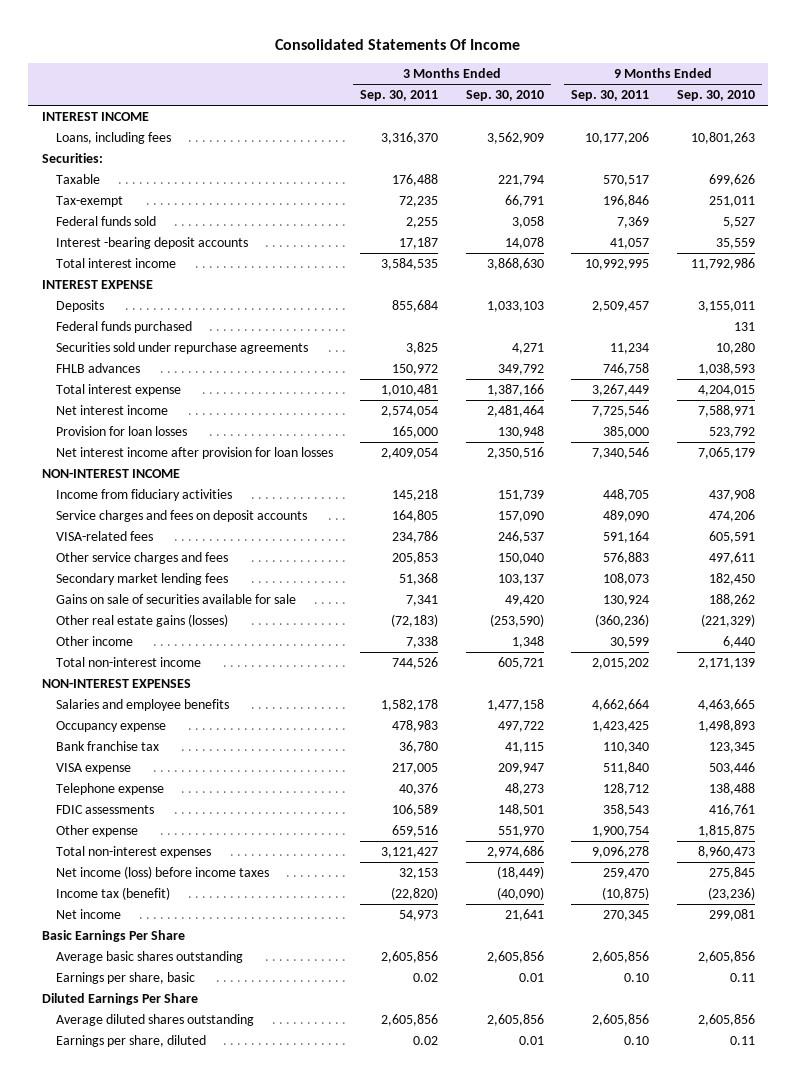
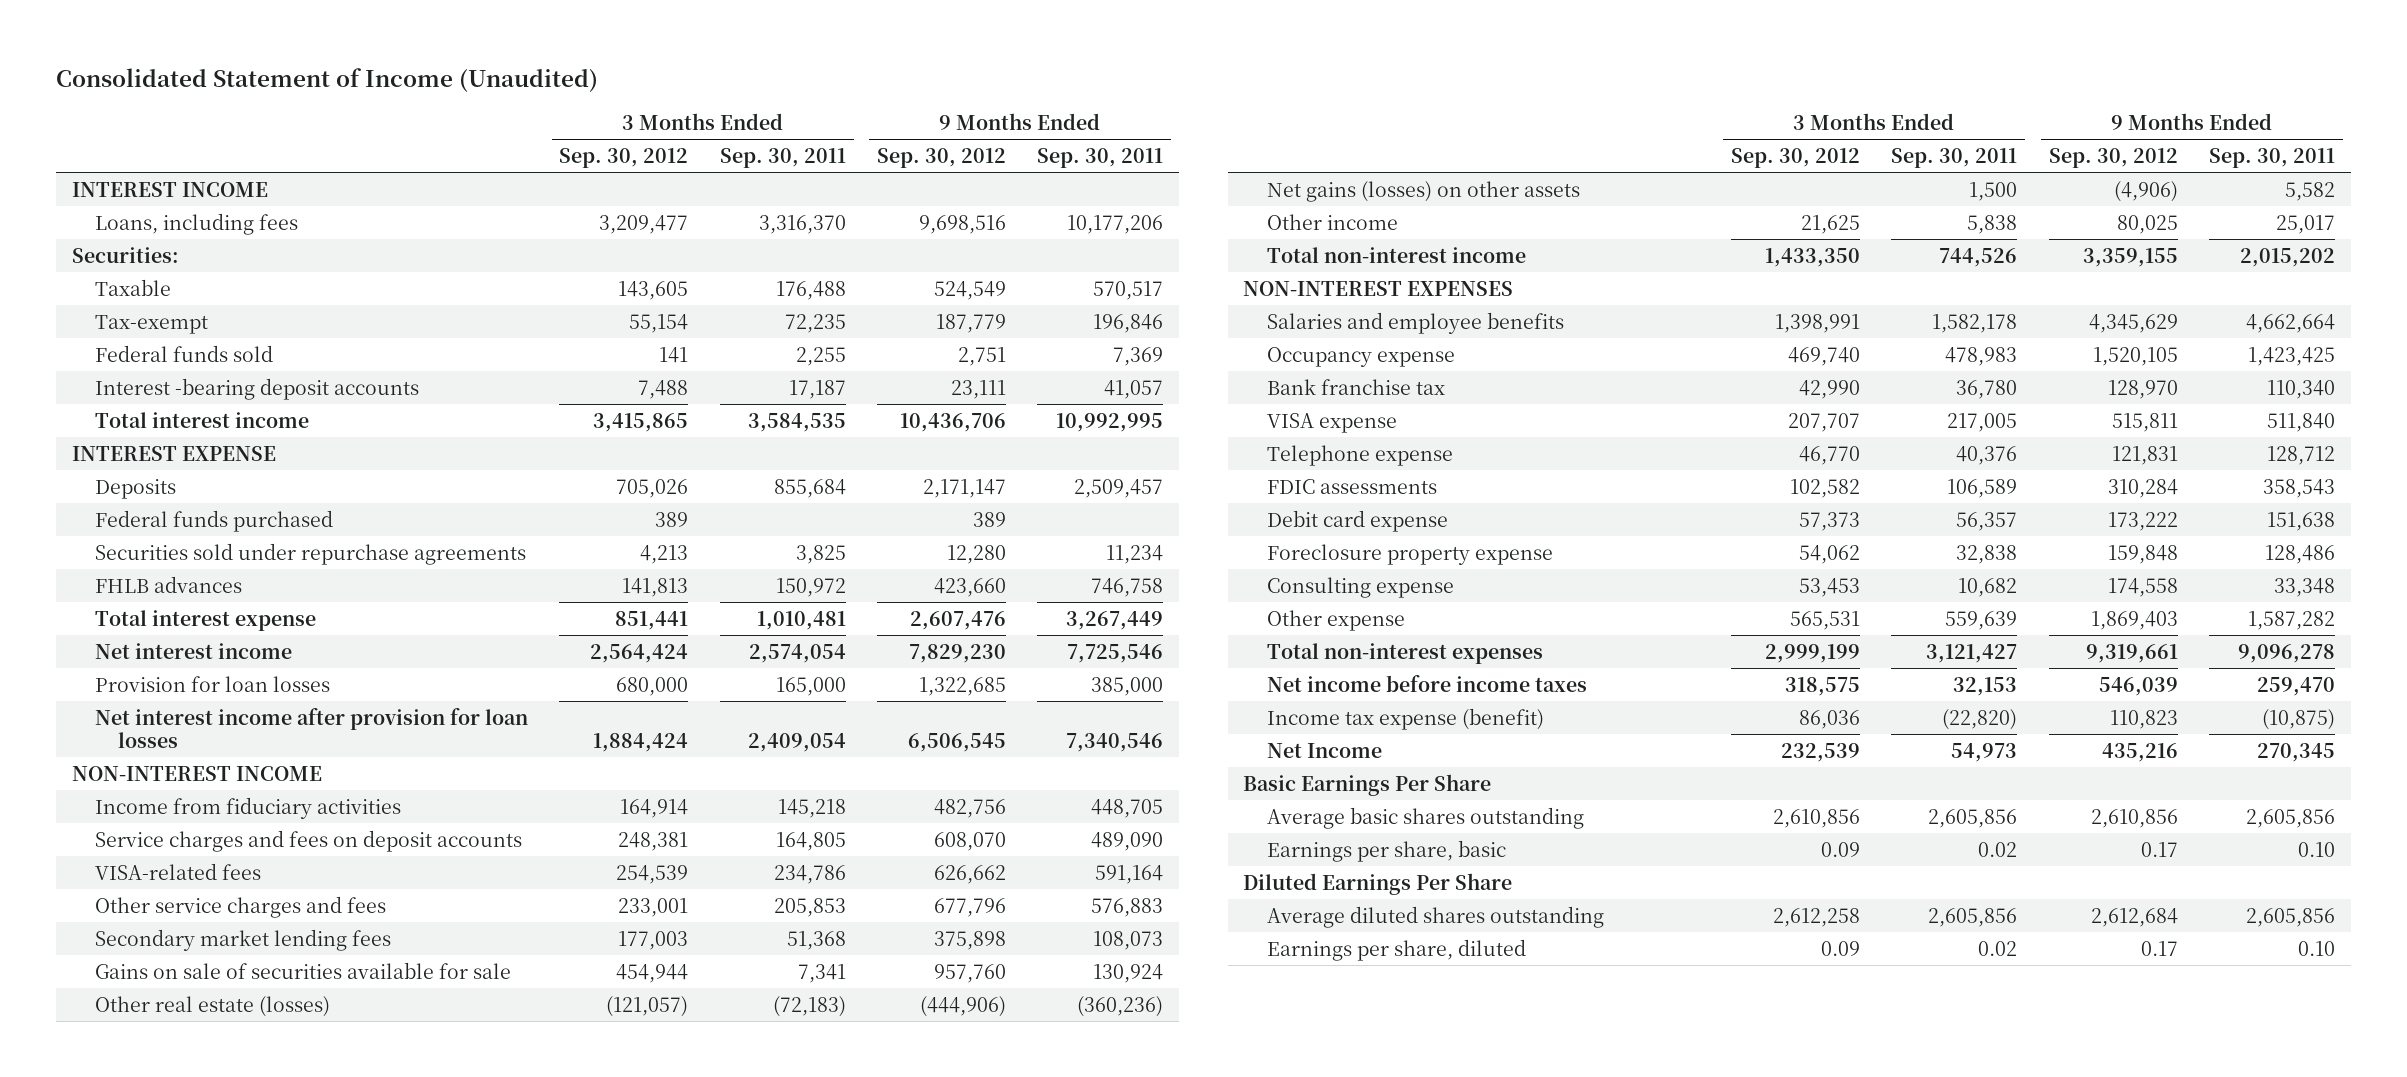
- Consolidated Statements Of Income
+ Consolidated Statement of Income (Unaudited)
- | 3 Months Ended Sep. 30, 2011 | 3 Months Ended Sep. 30, 2010 | 9 Months Ended Sep. 30, 2011 | 9 Months Ended Sep. 30, 2010
+ | 3 Months Ended Sep. 30, 2012 | 3 Months Ended Sep. 30, 2011 | 9 Months Ended Sep. 30, 2012 | 9 Months Ended Sep. 30, 2011
- Other real estate gains (losses) | (72,183) | (253,590) | (360,236) | (221,329)
- Other income | 7,338 | 1,348 | 30,599 | 6,440
+ Other real estate (losses) | (121,057) | (72,183) | (444,906) | (360,236)
+ Net gains (losses) on other assets | | 1,500 | (4,906) | 5,582
+ Other income | 21,625 | 5,838 | 80,025 | 25,017
- Other expense | 659,516 | 551,970 | 1,900,754 | 1,815,875
+ Debit card expense | 57,373 | 56,357 | 173,222 | 151,638
+ Foreclosure property expense | 54,062 | 32,838 | 159,848 | 128,486
+ Consulting expense | 53,453 | 10,682 | 174,558 | 33,348
+ Other expense | 565,531 | 559,639 | 1,869,403 | 1,587,282
- Net income (loss) before income taxes | 32,153 | (18,449) | 259,470 | 275,845
- Income tax (benefit) | (22,820) | (40,090) | (10,875) | (23,236)
- Net income | 54,973 | 21,641 | 270,345 | 299,081
+ Net income before income taxes | 318,575 | 32,153 | 546,039 | 259,470
+ Income tax expense (benefit) | 86,036 | (22,820) | 110,823 | (10,875)
+ Net Income | 232,539 | 54,973 | 435,216 | 270,345

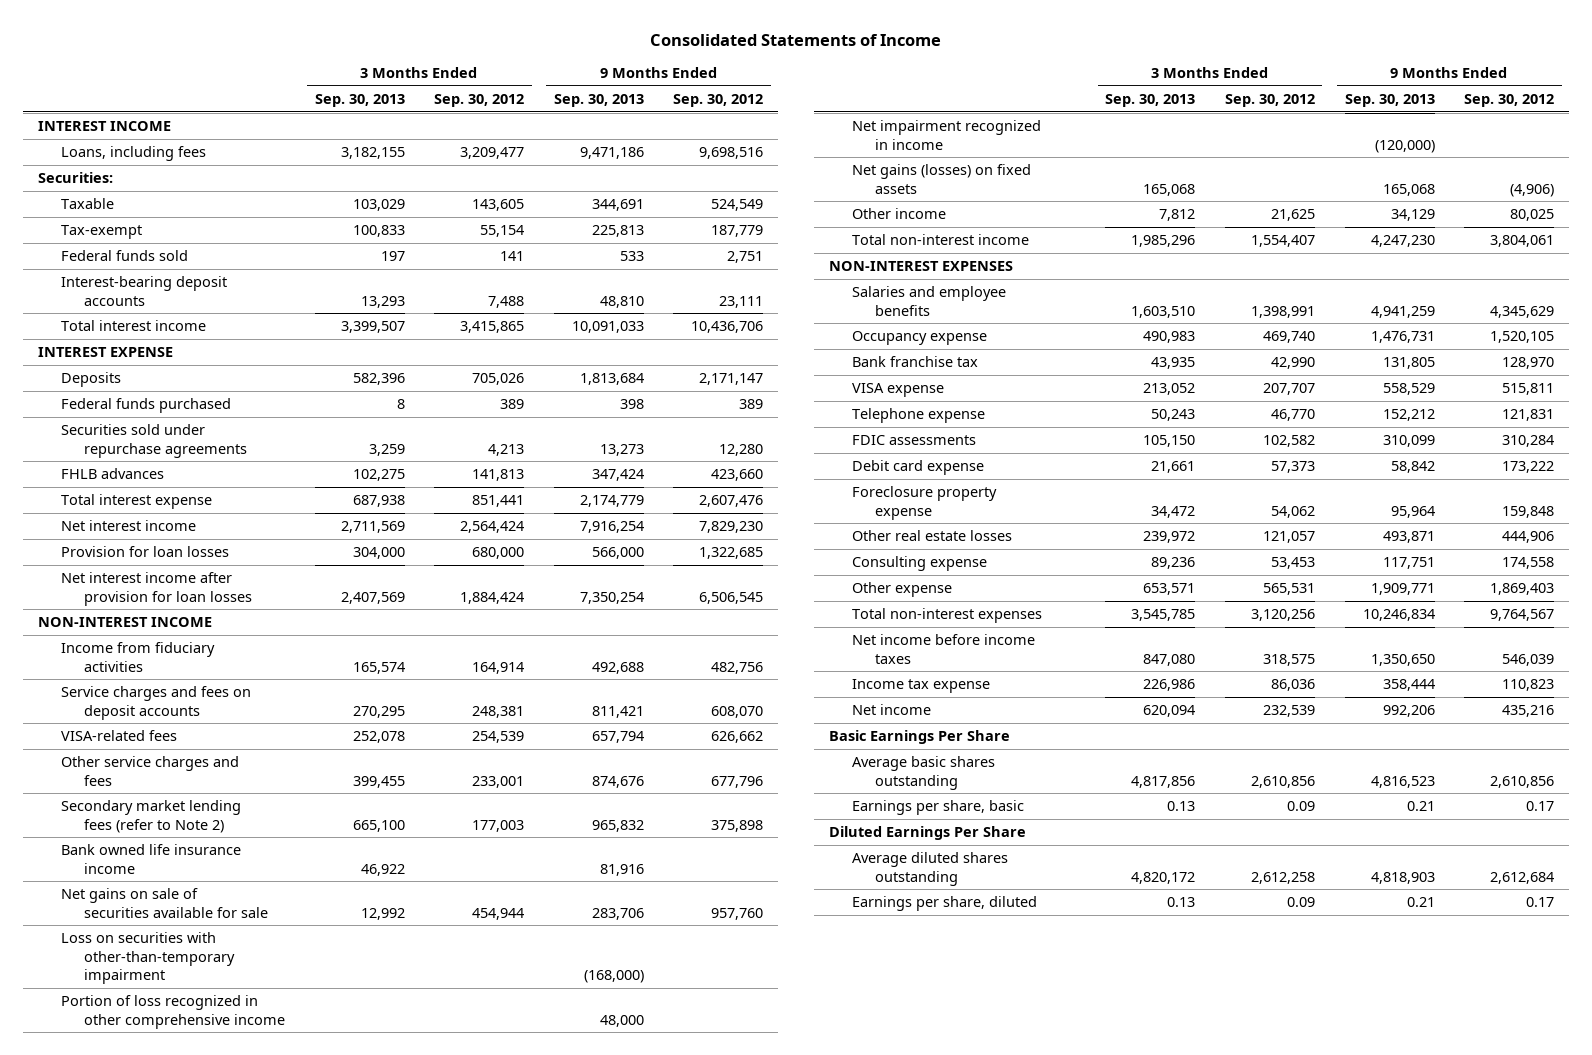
- Consolidated Statement of Income (Unaudited)
+ Consolidated Statements of Income
- | 3 Months Ended Sep. 30, 2012 | 3 Months Ended Sep. 30, 2011 | 9 Months Ended Sep. 30, 2012 | 9 Months Ended Sep. 30, 2011
+ | 3 Months Ended Sep. 30, 2013 | 3 Months Ended Sep. 30, 2012 | 9 Months Ended Sep. 30, 2013 | 9 Months Ended Sep. 30, 2012
- Interest -bearing deposit accounts | 7,488 | 17,187 | 23,111 | 41,057
+ Interest-bearing deposit accounts | 13,293 | 7,488 | 48,810 | 23,111
- Secondary market lending fees | 177,003 | 51,368 | 375,898 | 108,073
- Gains on sale of securities available for sale | 454,944 | 7,341 | 957,760 | 130,924
- Other real estate (losses) | (121,057) | (72,183) | (444,906) | (360,236)
- Net gains (losses) on other assets | | 1,500 | (4,906) | 5,582
+ Secondary market lending fees (refer to Note 2) | 665,100 | 177,003 | 965,832 | 375,898
+ Bank owned life insurance income | 46,922 | | 81,916 |
+ Net gains on sale of securities available for sale | 12,992 | 454,944 | 283,706 | 957,760
+ Loss on securities with other-than-temporary impairment | | | (168,000) |
+ Portion of loss recognized in other comprehensive income | | | 48,000 |
+ Net impairment recognized in income | | | (120,000) |
+ Net gains (losses) on fixed assets | 165,068 | | 165,068 | (4,906)
- Total non-interest income | 1,433,350 | 744,526 | 3,359,155 | 2,015,202
+ Total non-interest income | 1,985,296 | 1,554,407 | 4,247,230 | 3,804,061
+ Other real estate losses | 239,972 | 121,057 | 493,871 | 444,906
- Total non-interest expenses | 2,999,199 | 3,121,427 | 9,319,661 | 9,096,278
+ Total non-interest expenses | 3,545,785 | 3,120,256 | 10,246,834 | 9,764,567
- Income tax expense (benefit) | 86,036 | (22,820) | 110,823 | (10,875)
- Net Income | 232,539 | 54,973 | 435,216 | 270,345
+ Income tax expense | 226,986 | 86,036 | 358,444 | 110,823
+ Net income | 620,094 | 232,539 | 992,206 | 435,216

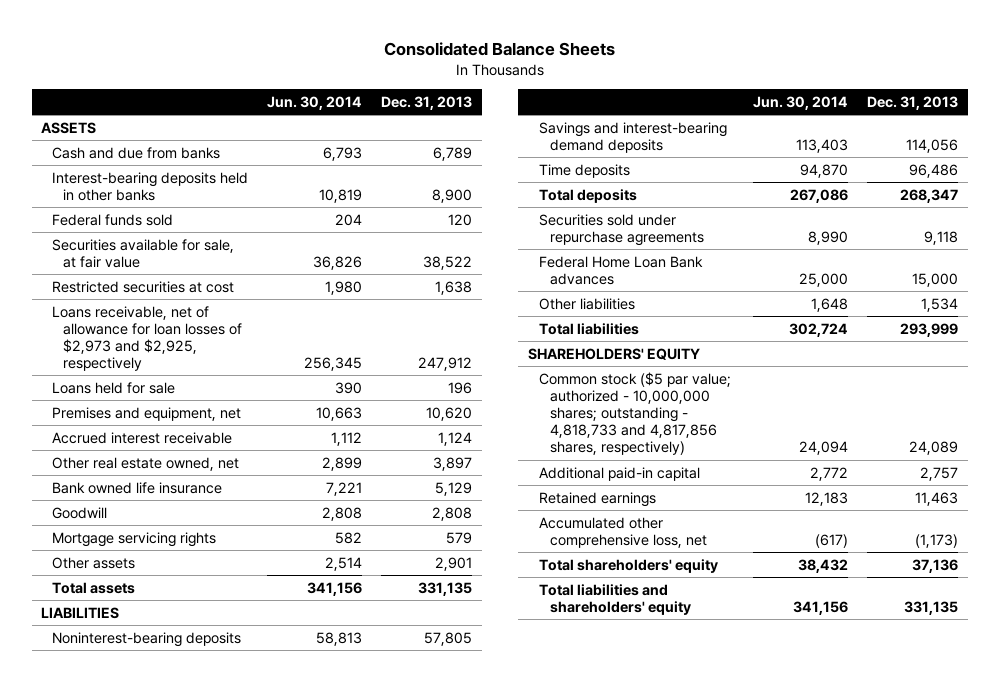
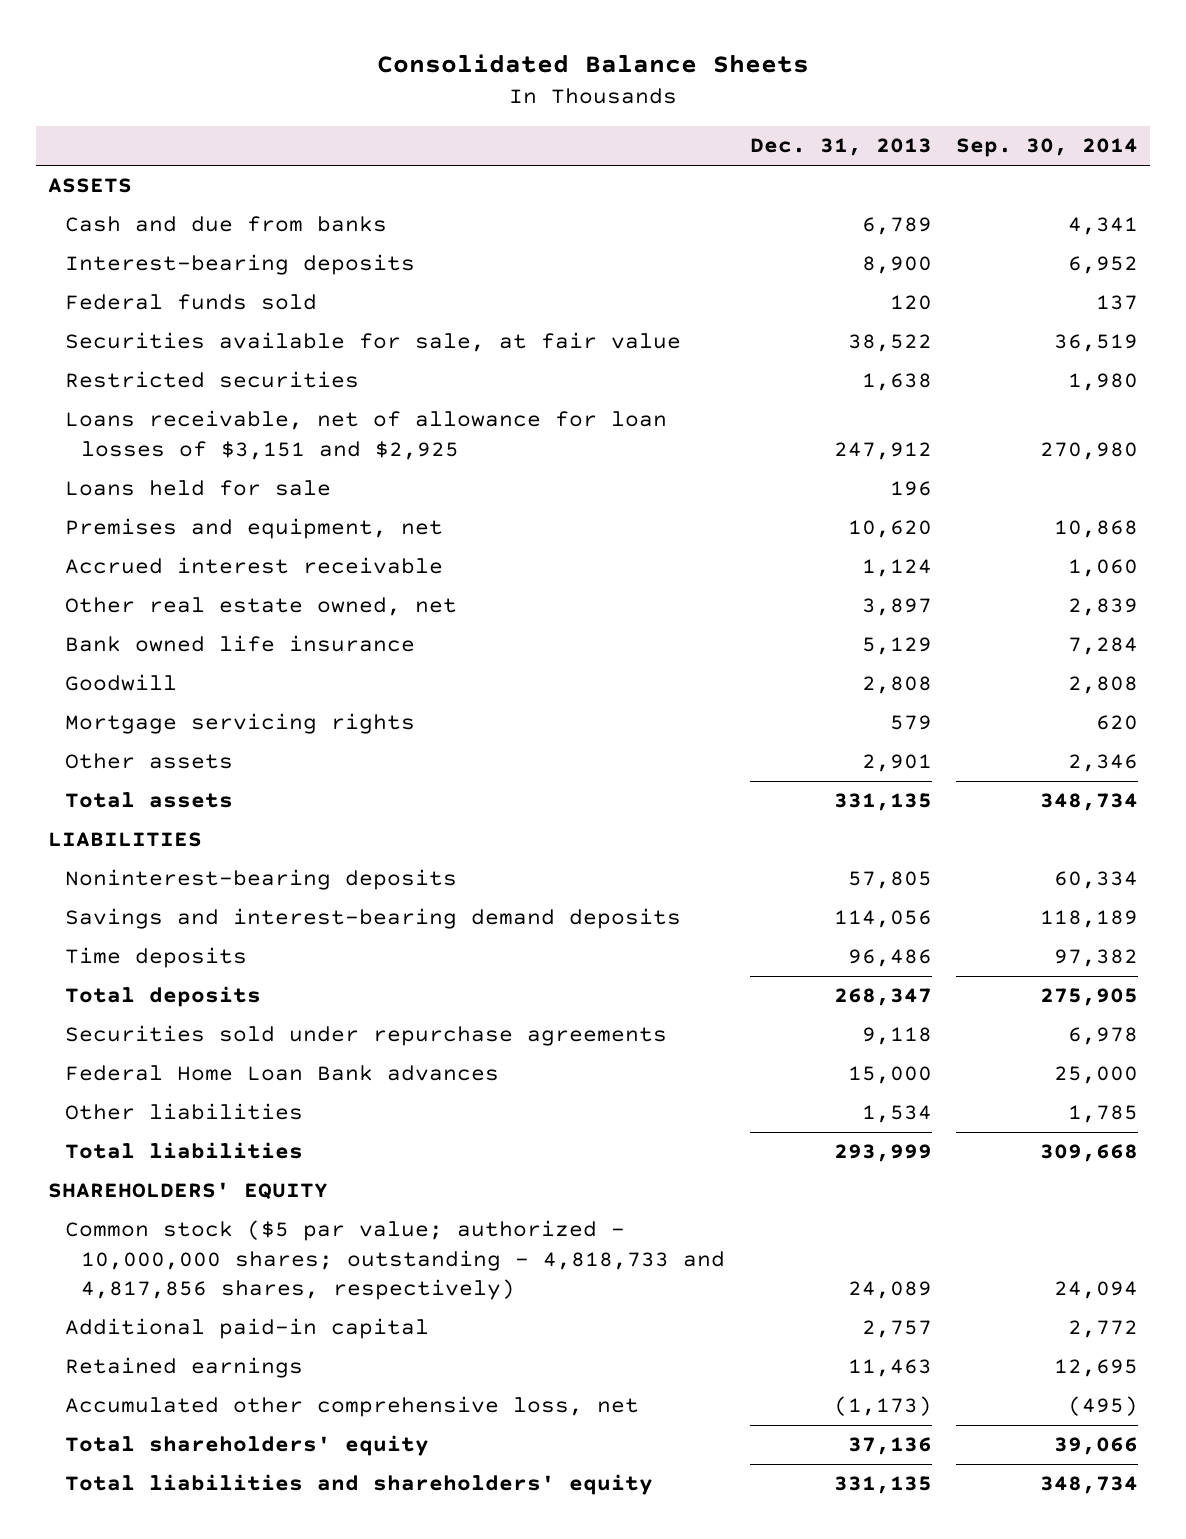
- | Jun. 30, 2014 | Dec. 31, 2013
+ | Dec. 31, 2013 | Sep. 30, 2014
- Interest-bearing deposits held in other banks | 10,819 | 8,900
+ Interest-bearing deposits | 8,900 | 6,952
- Restricted securities at cost | 1,980 | 1,638
- Loans receivable, net of allowance for loan losses of $2,973 and $2,925, respectively | 256,345 | 247,912
+ Restricted securities | 1,638 | 1,980
+ Loans receivable, net of allowance for loan losses of $3,151 and $2,925 | 247,912 | 270,980

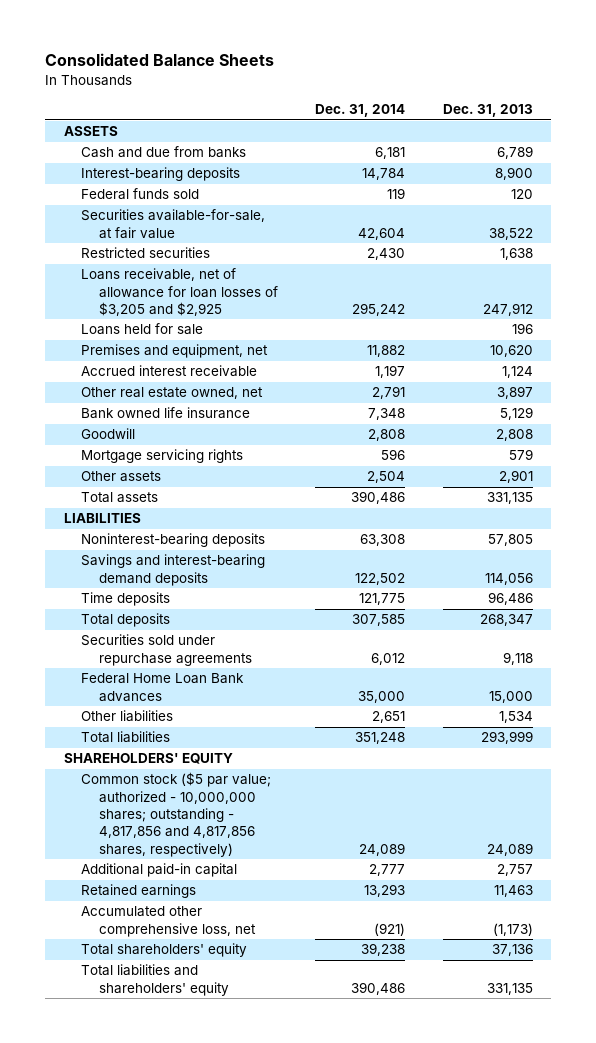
- | Dec. 31, 2013 | Sep. 30, 2014
+ | Dec. 31, 2014 | Dec. 31, 2013
- Securities available for sale, at fair value | 38,522 | 36,519
+ Securities available-for-sale, at fair value | 42,604 | 38,522
- Loans receivable, net of allowance for loan losses of $3,151 and $2,925 | 247,912 | 270,980
+ Loans receivable, net of allowance for loan losses of $3,205 and $2,925 | 295,242 | 247,912
- Common stock ($5 par value; authorized - 10,000,000 shares; outstanding - 4,818,733 and 4,817,856 shares, respectively) | 24,089 | 24,094
+ Common stock ($5 par value; authorized - 10,000,000 shares; outstanding - 4,817,856 and 4,817,856 shares, respectively) | 24,089 | 24,089

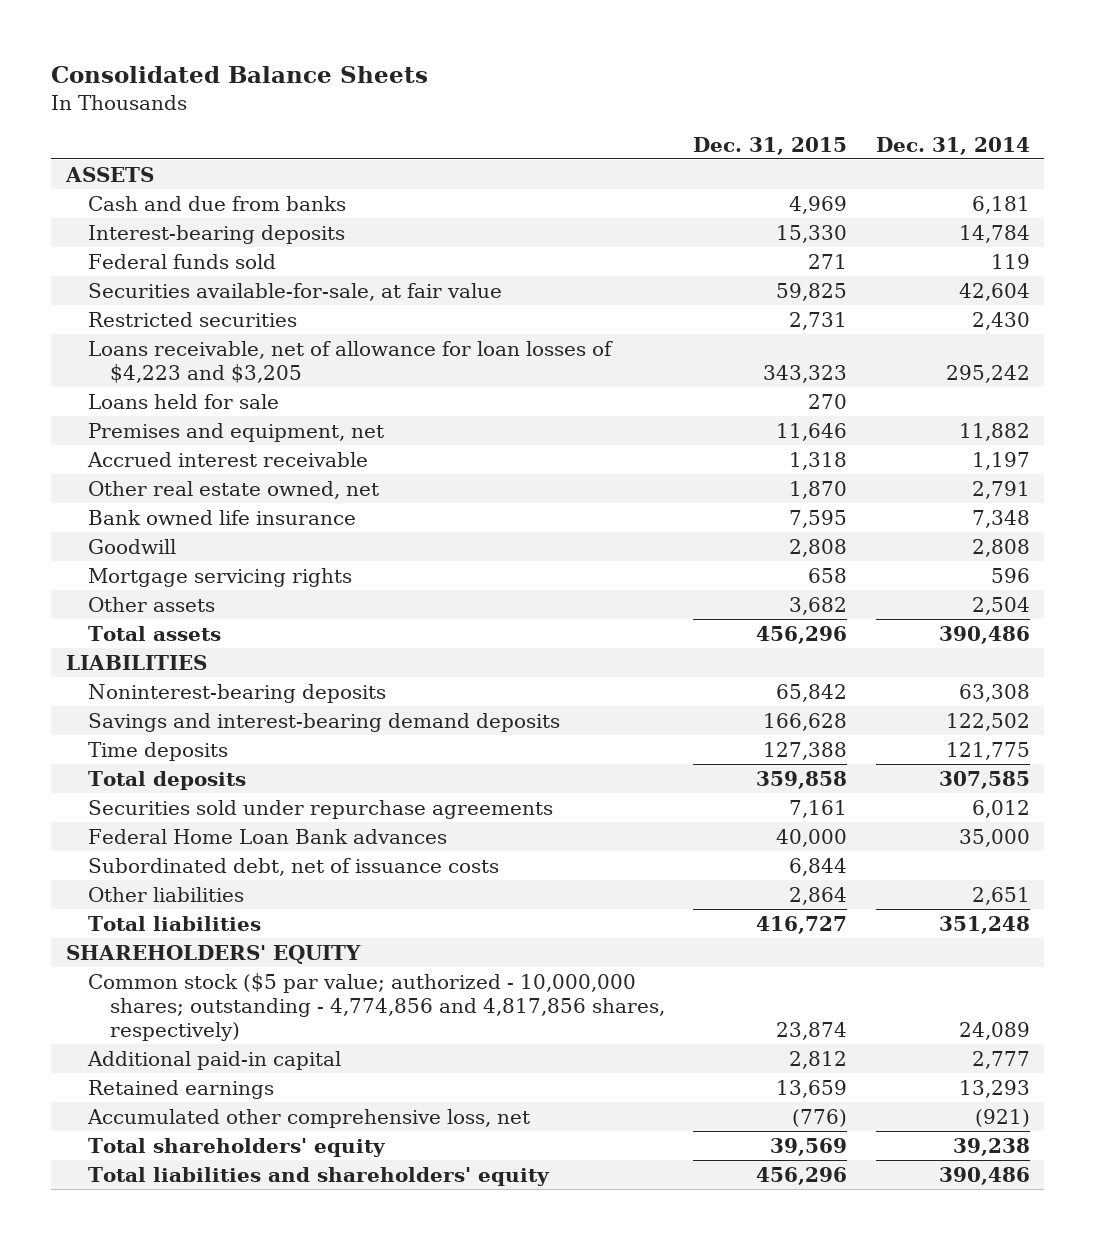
- | Dec. 31, 2014 | Dec. 31, 2013
+ | Dec. 31, 2015 | Dec. 31, 2014
- Loans receivable, net of allowance for loan losses of $3,205 and $2,925 | 295,242 | 247,912
+ Loans receivable, net of allowance for loan losses of $4,223 and $3,205 | 343,323 | 295,242
+ Subordinated debt, net of issuance costs | 6,844 |
- Common stock ($5 par value; authorized - 10,000,000 shares; outstanding - 4,817,856 and 4,817,856 shares, respectively) | 24,089 | 24,089
+ Common stock ($5 par value; authorized - 10,000,000 shares; outstanding - 4,774,856 and 4,817,856 shares, respectively) | 23,874 | 24,089

